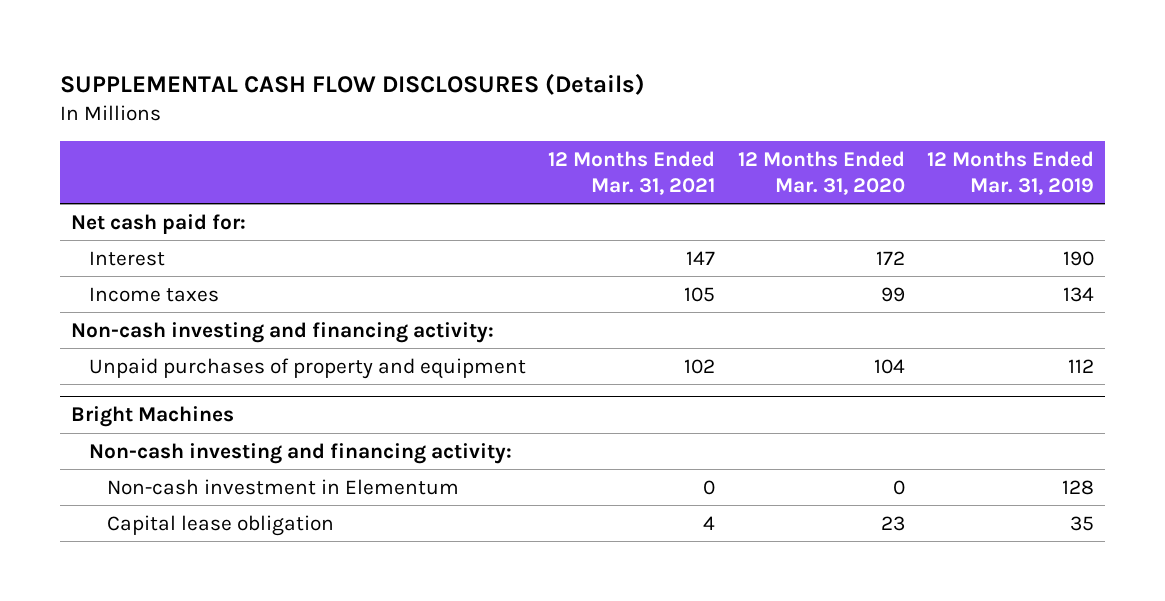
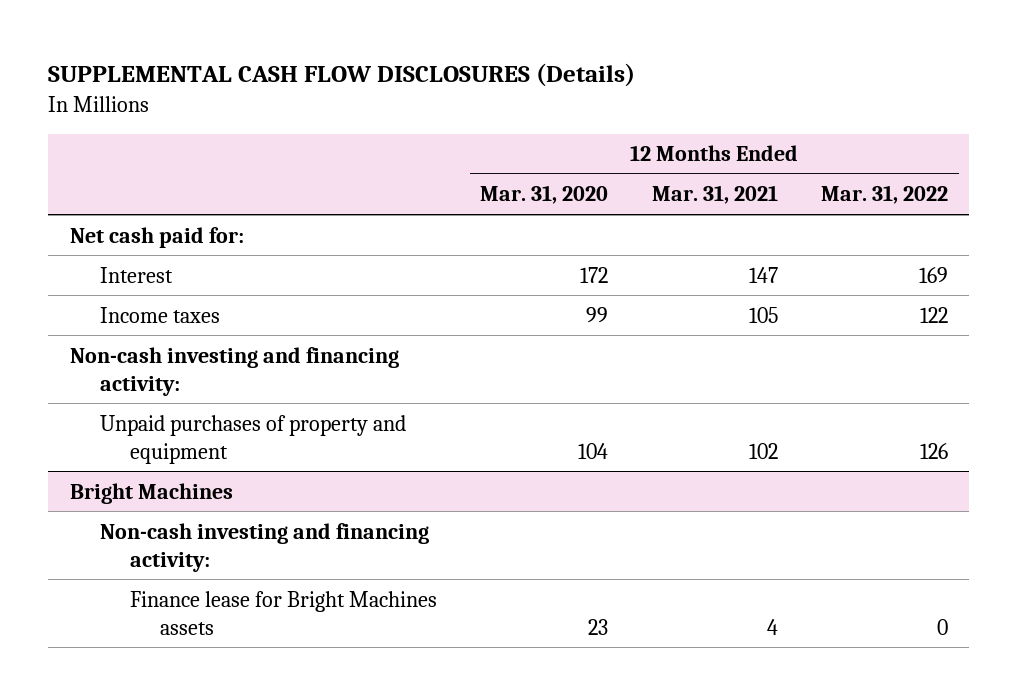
- | 12 Months Ended Mar. 31, 2021 | 12 Months Ended Mar. 31, 2020 | 12 Months Ended Mar. 31, 2019
+ | 12 Months Ended Mar. 31, 2020 | 12 Months Ended Mar. 31, 2021 | 12 Months Ended Mar. 31, 2022
@ Bright Machines
- Non-cash investment in Elementum | 0 | 0 | 128
- Capital lease obligation | 4 | 23 | 35
+ Finance lease for Bright Machines assets | 23 | 4 | 0

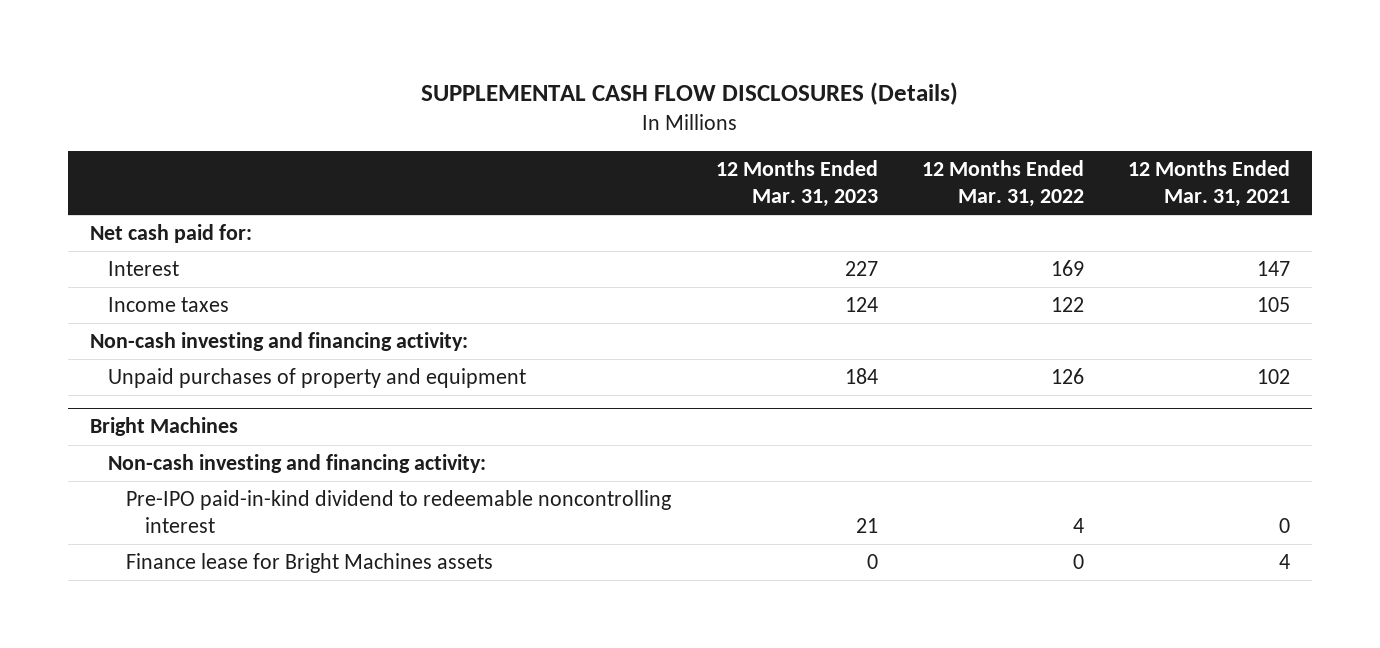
- | 12 Months Ended Mar. 31, 2020 | 12 Months Ended Mar. 31, 2021 | 12 Months Ended Mar. 31, 2022
+ | 12 Months Ended Mar. 31, 2023 | 12 Months Ended Mar. 31, 2022 | 12 Months Ended Mar. 31, 2021
@ Bright Machines
+ Pre-IPO paid-in-kind dividend to redeemable noncontrolling interest | 21 | 4 | 0

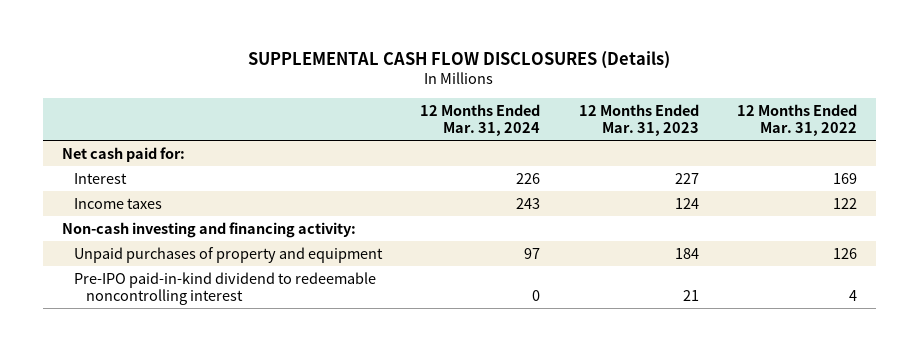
- | 12 Months Ended Mar. 31, 2023 | 12 Months Ended Mar. 31, 2022 | 12 Months Ended Mar. 31, 2021
+ | 12 Months Ended Mar. 31, 2024 | 12 Months Ended Mar. 31, 2023 | 12 Months Ended Mar. 31, 2022
- Bright Machines
- Non-cash investing and financing activity:
- Finance lease for Bright Machines assets | 0 | 0 | 4

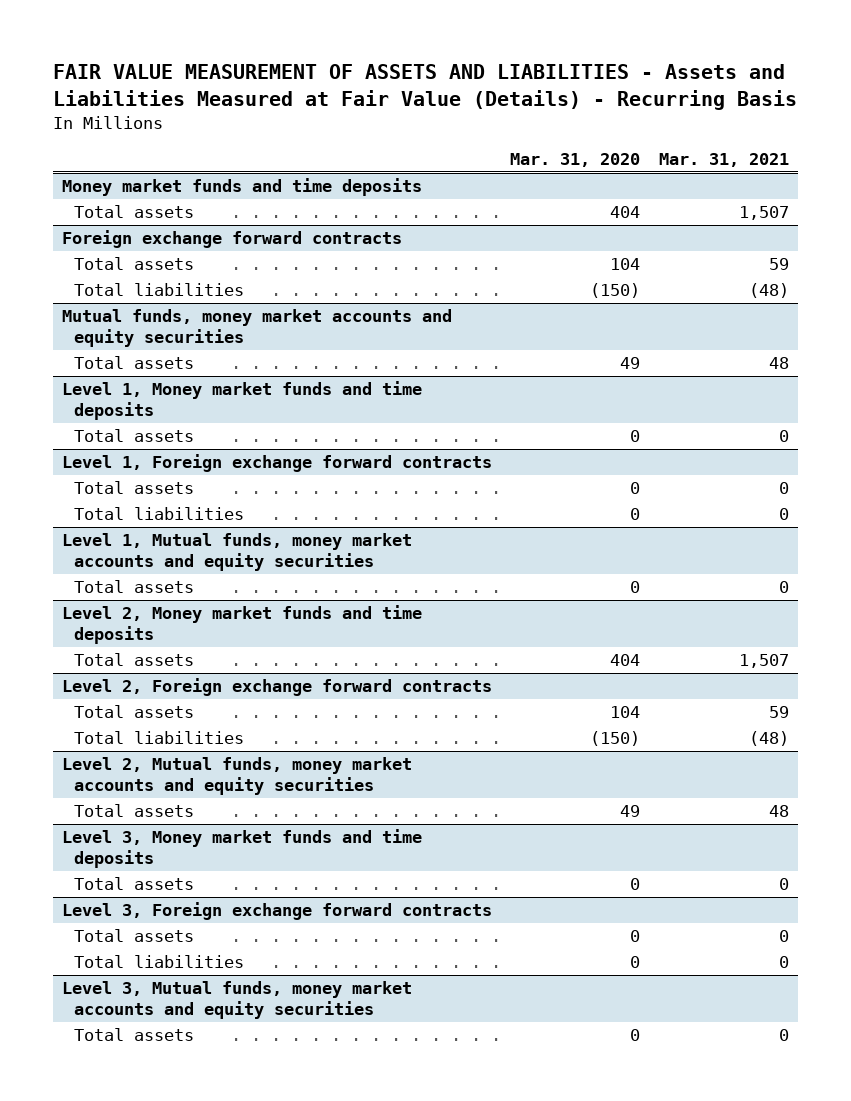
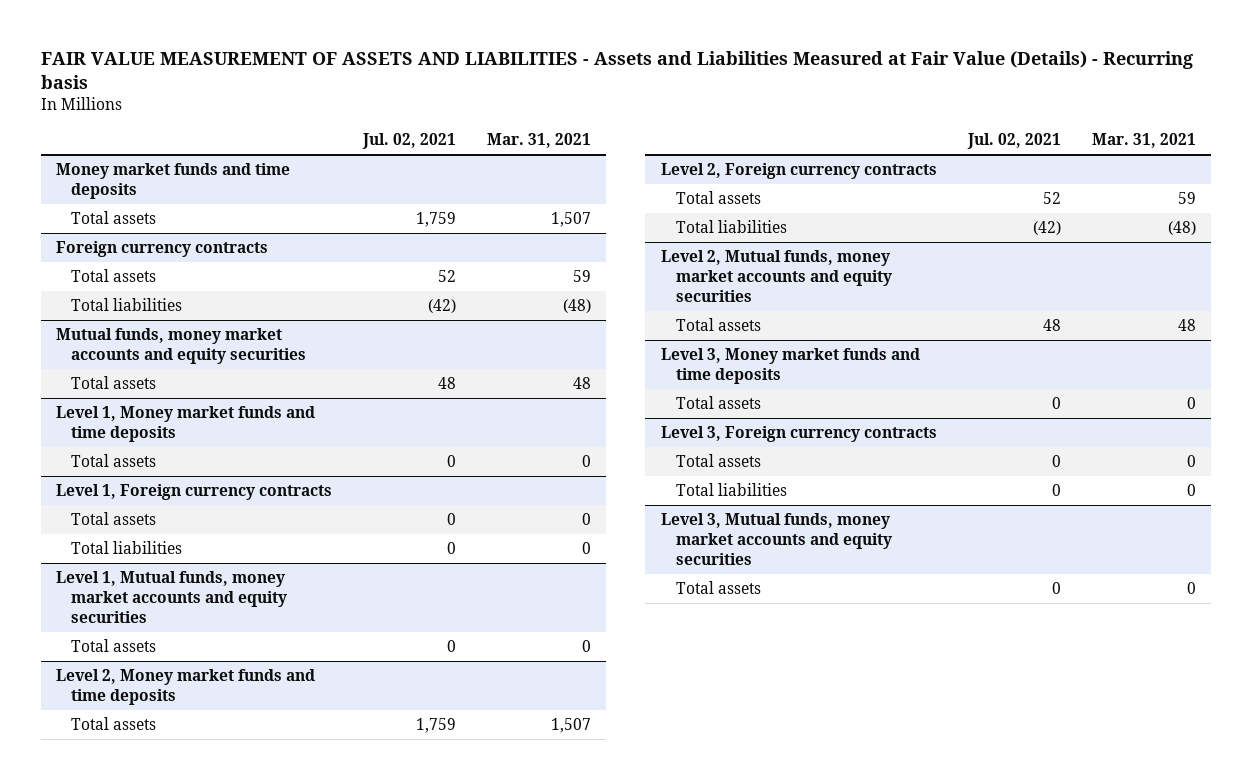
- FAIR VALUE MEASUREMENT OF ASSETS AND LIABILITIES - Assets and Liabilities Measured at Fair Value (Details) - Recurring Basis
+ FAIR VALUE MEASUREMENT OF ASSETS AND LIABILITIES - Assets and Liabilities Measured at Fair Value (Details) - Recurring basis
- | Mar. 31, 2020 | Mar. 31, 2021
+ | Jul. 02, 2021 | Mar. 31, 2021
- Foreign exchange forward contracts
+ Foreign currency contracts
- Level 1, Foreign exchange forward contracts
+ Level 1, Foreign currency contracts
- Level 2, Foreign exchange forward contracts
+ Level 2, Foreign currency contracts
- Level 3, Foreign exchange forward contracts
+ Level 3, Foreign currency contracts

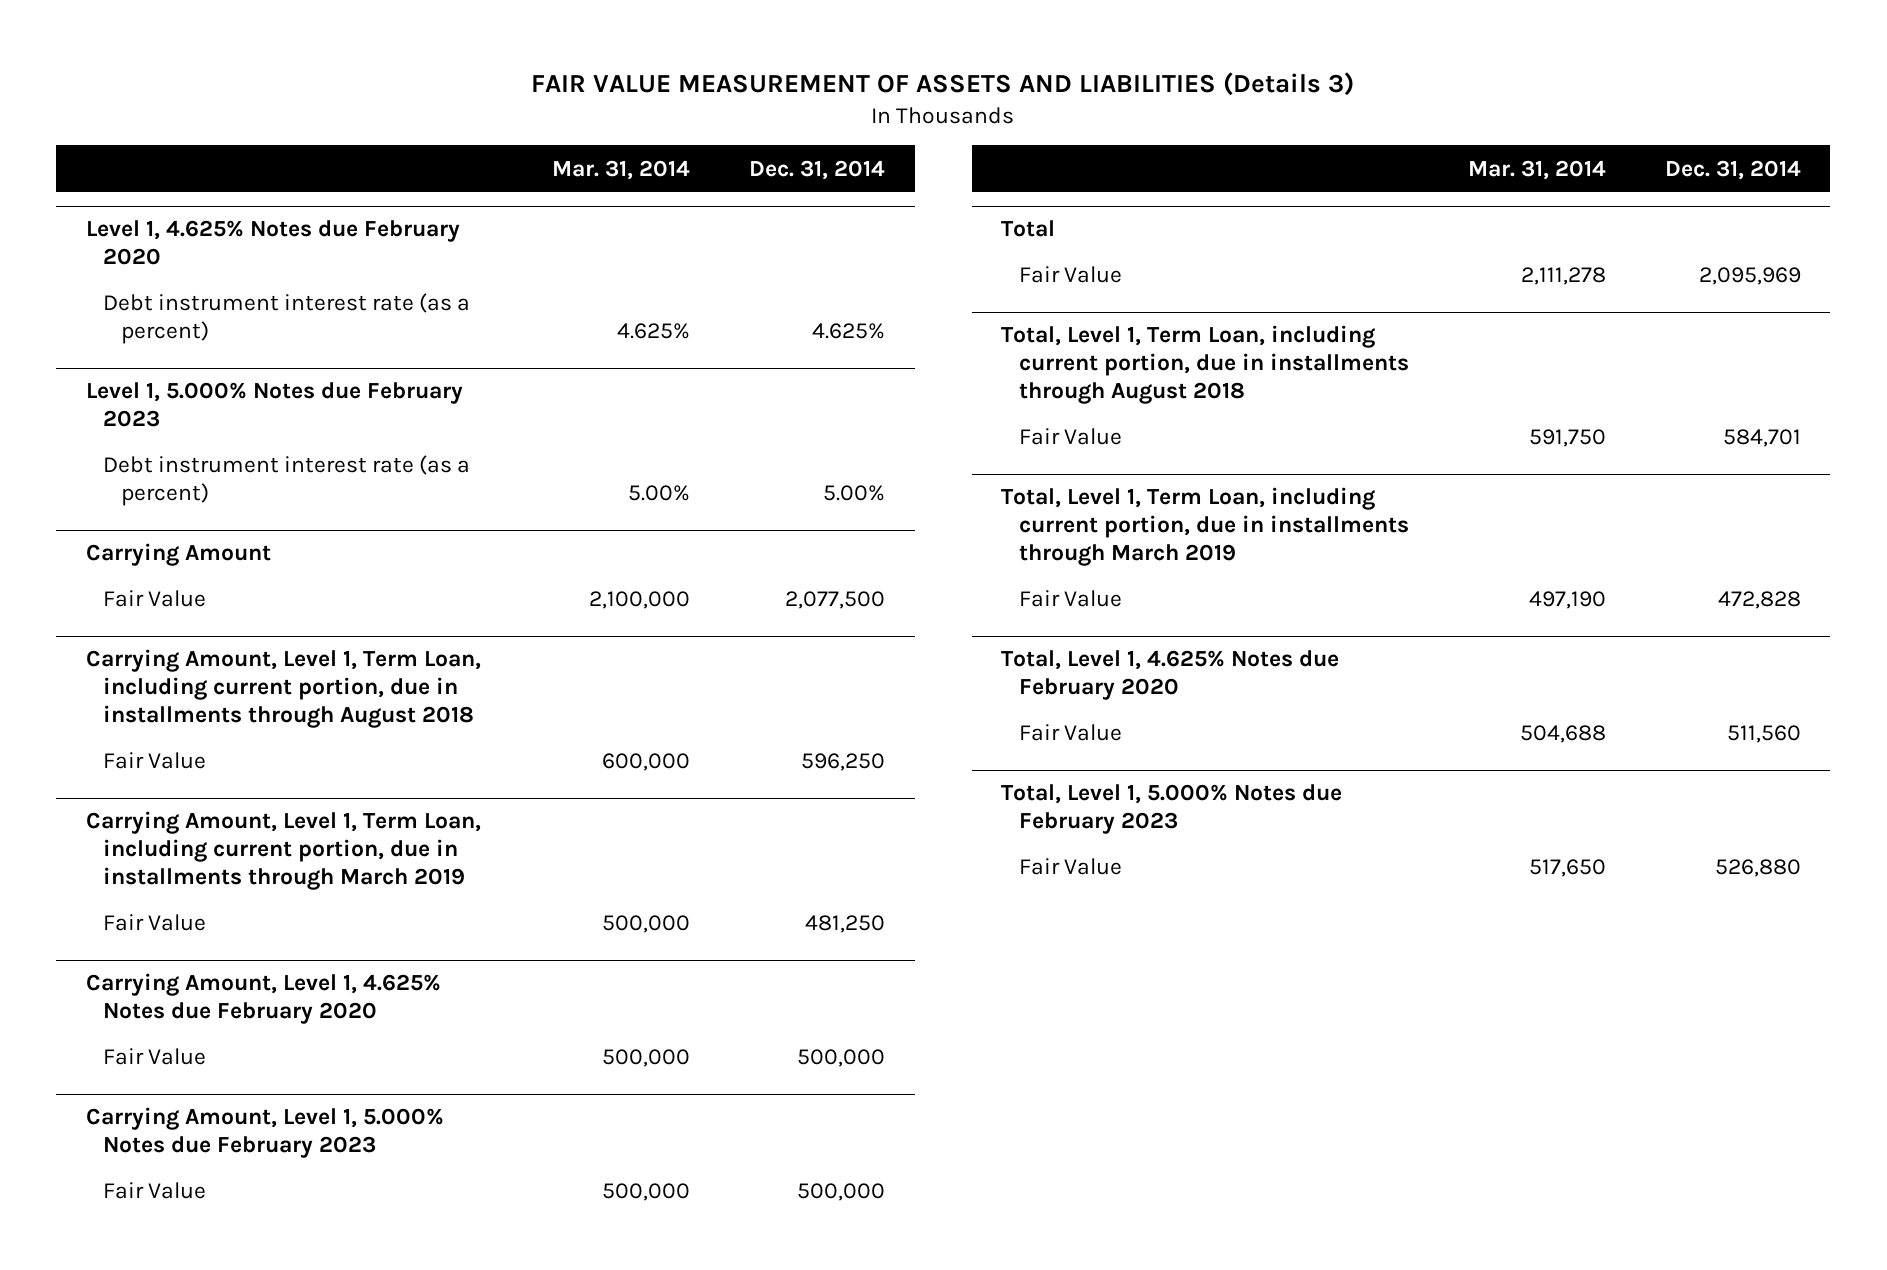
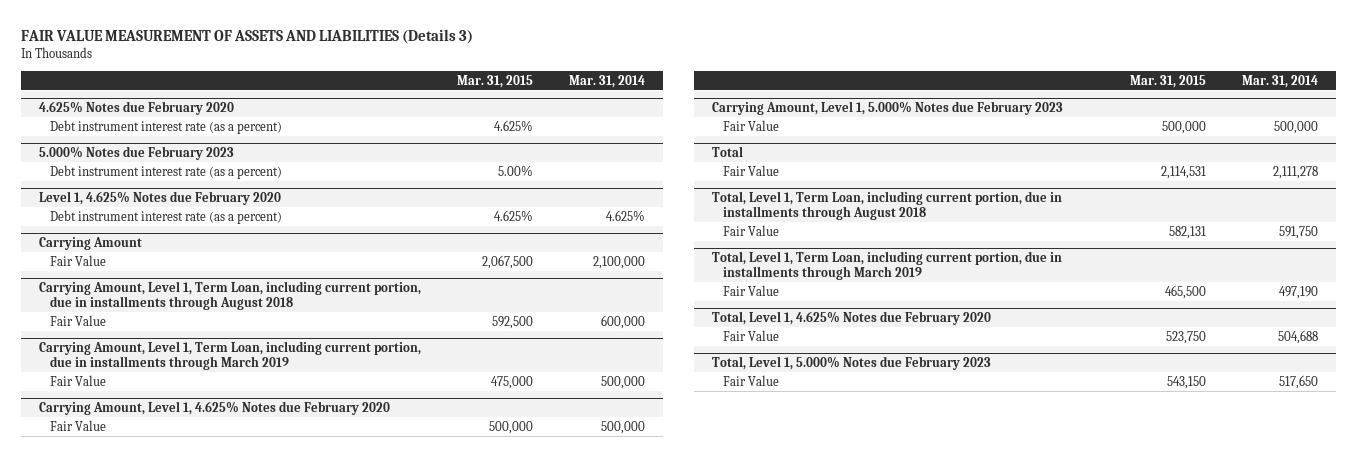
- | Mar. 31, 2014 | Dec. 31, 2014
+ | Mar. 31, 2015 | Mar. 31, 2014
+ 4.625% Notes due February 2020
+ Debt instrument interest rate (as a percent) | 4.625% |
+ 5.000% Notes due February 2023
+ Debt instrument interest rate (as a percent) | 5.00% |
- Level 1, 5.000% Notes due February 2023
- Debt instrument interest rate (as a percent) | 5.00% | 5.00%

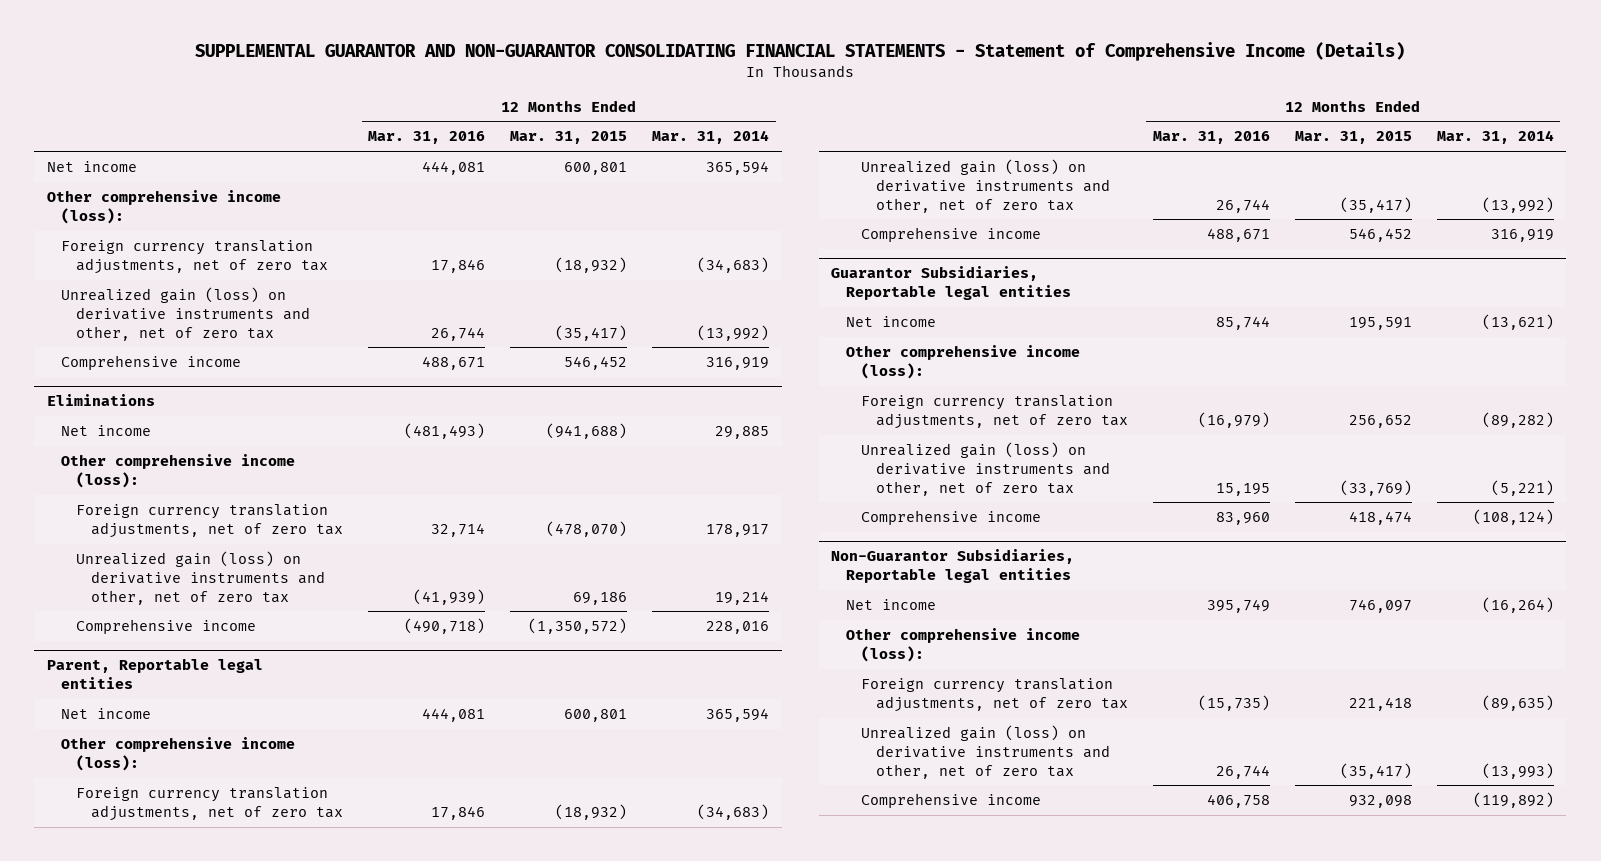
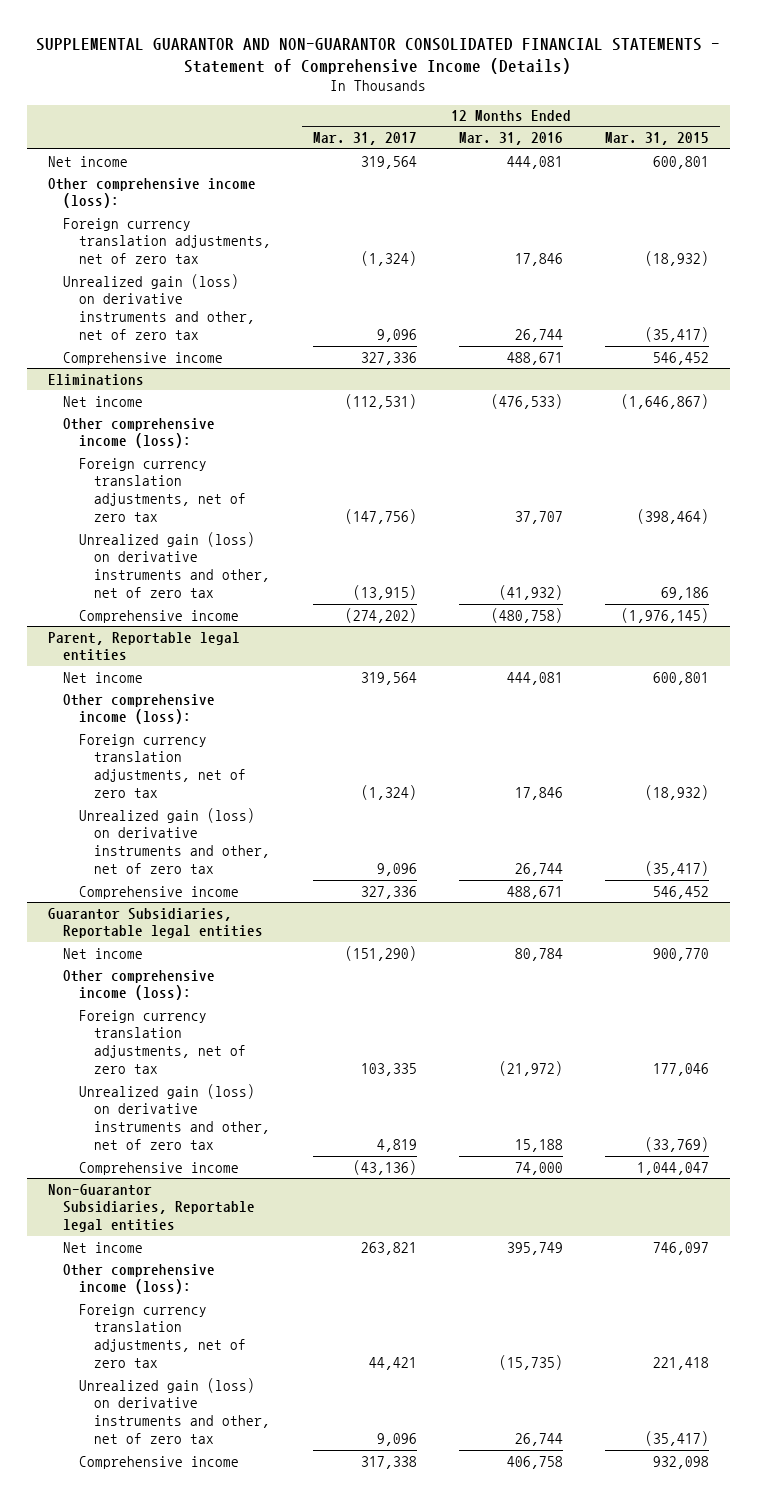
- SUPPLEMENTAL GUARANTOR AND NON-GUARANTOR CONSOLIDATING FINANCIAL STATEMENTS - Statement of Comprehensive Income (Details)
+ SUPPLEMENTAL GUARANTOR AND NON-GUARANTOR CONSOLIDATED FINANCIAL STATEMENTS - Statement of Comprehensive Income (Details)
- | 12 Months Ended Mar. 31, 2016 | 12 Months Ended Mar. 31, 2015 | 12 Months Ended Mar. 31, 2014
+ | 12 Months Ended Mar. 31, 2017 | 12 Months Ended Mar. 31, 2016 | 12 Months Ended Mar. 31, 2015
@ Eliminations
- Net income | (481,493) | (941,688) | 29,885
+ Net income | (112,531) | (476,533) | (1,646,867)
- Foreign currency translation adjustments, net of zero tax | 32,714 | (478,070) | 178,917
- Unrealized gain (loss) on derivative instruments and other, net of zero tax | (41,939) | 69,186 | 19,214
- Comprehensive income | (490,718) | (1,350,572) | 228,016
+ Foreign currency translation adjustments, net of zero tax | (147,756) | 37,707 | (398,464)
+ Unrealized gain (loss) on derivative instruments and other, net of zero tax | (13,915) | (41,932) | 69,186
+ Comprehensive income | (274,202) | (480,758) | (1,976,145)
@ Guarantor Subsidiaries, Reportable legal entities
- Net income | 85,744 | 195,591 | (13,621)
+ Net income | (151,290) | 80,784 | 900,770
- Foreign currency translation adjustments, net of zero tax | (16,979) | 256,652 | (89,282)
- Unrealized gain (loss) on derivative instruments and other, net of zero tax | 15,195 | (33,769) | (5,221)
- Comprehensive income | 83,960 | 418,474 | (108,124)
+ Foreign currency translation adjustments, net of zero tax | 103,335 | (21,972) | 177,046
+ Unrealized gain (loss) on derivative instruments and other, net of zero tax | 4,819 | 15,188 | (33,769)
+ Comprehensive income | (43,136) | 74,000 | 1,044,047

